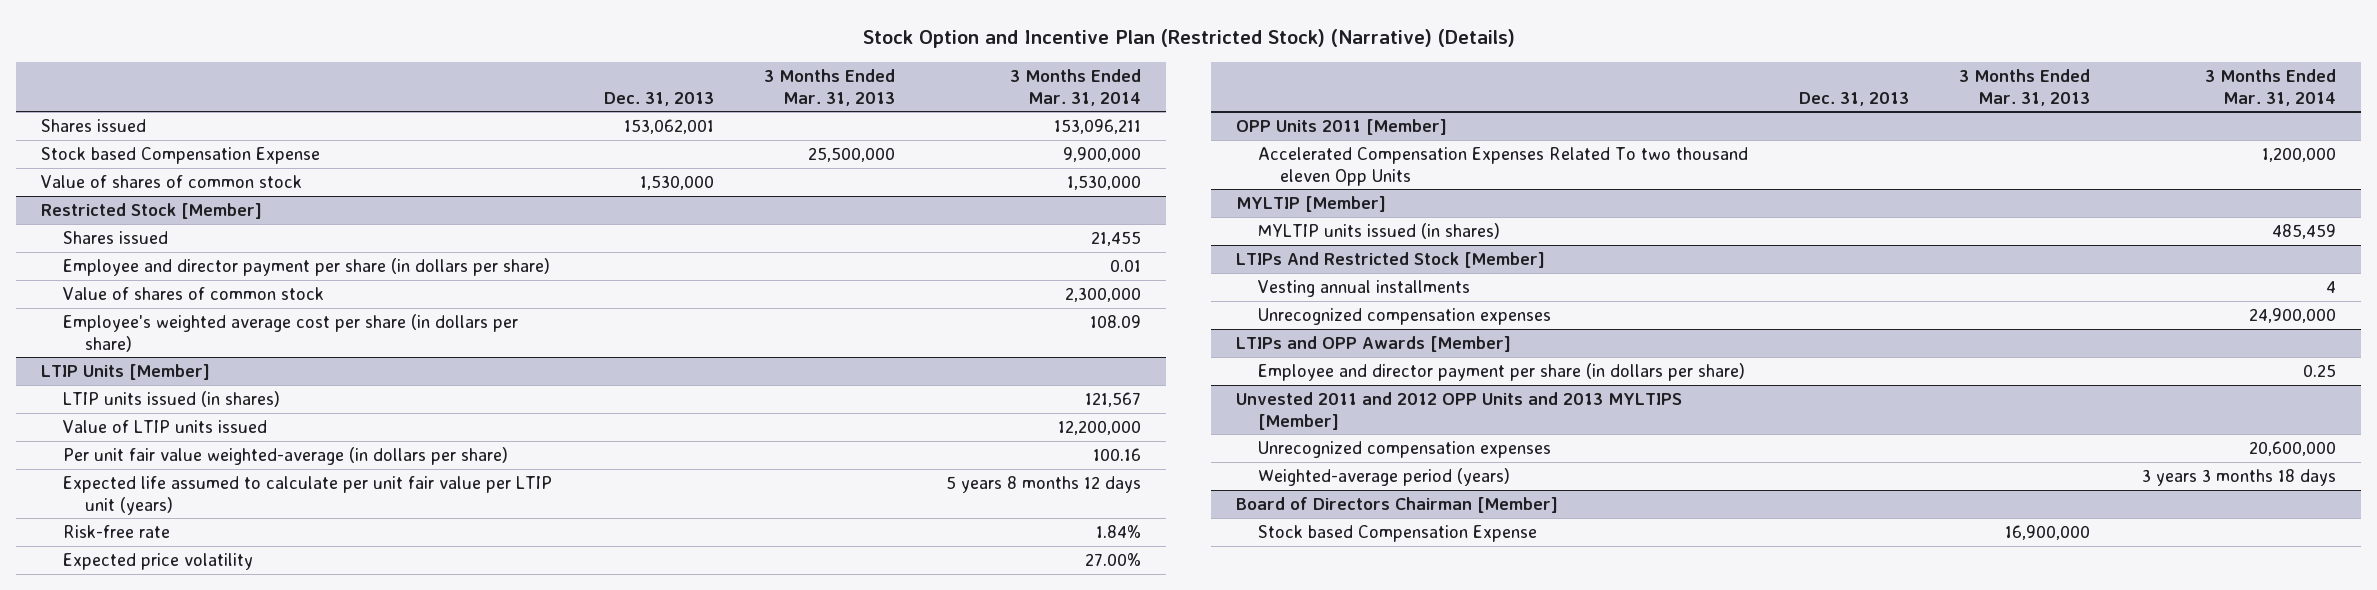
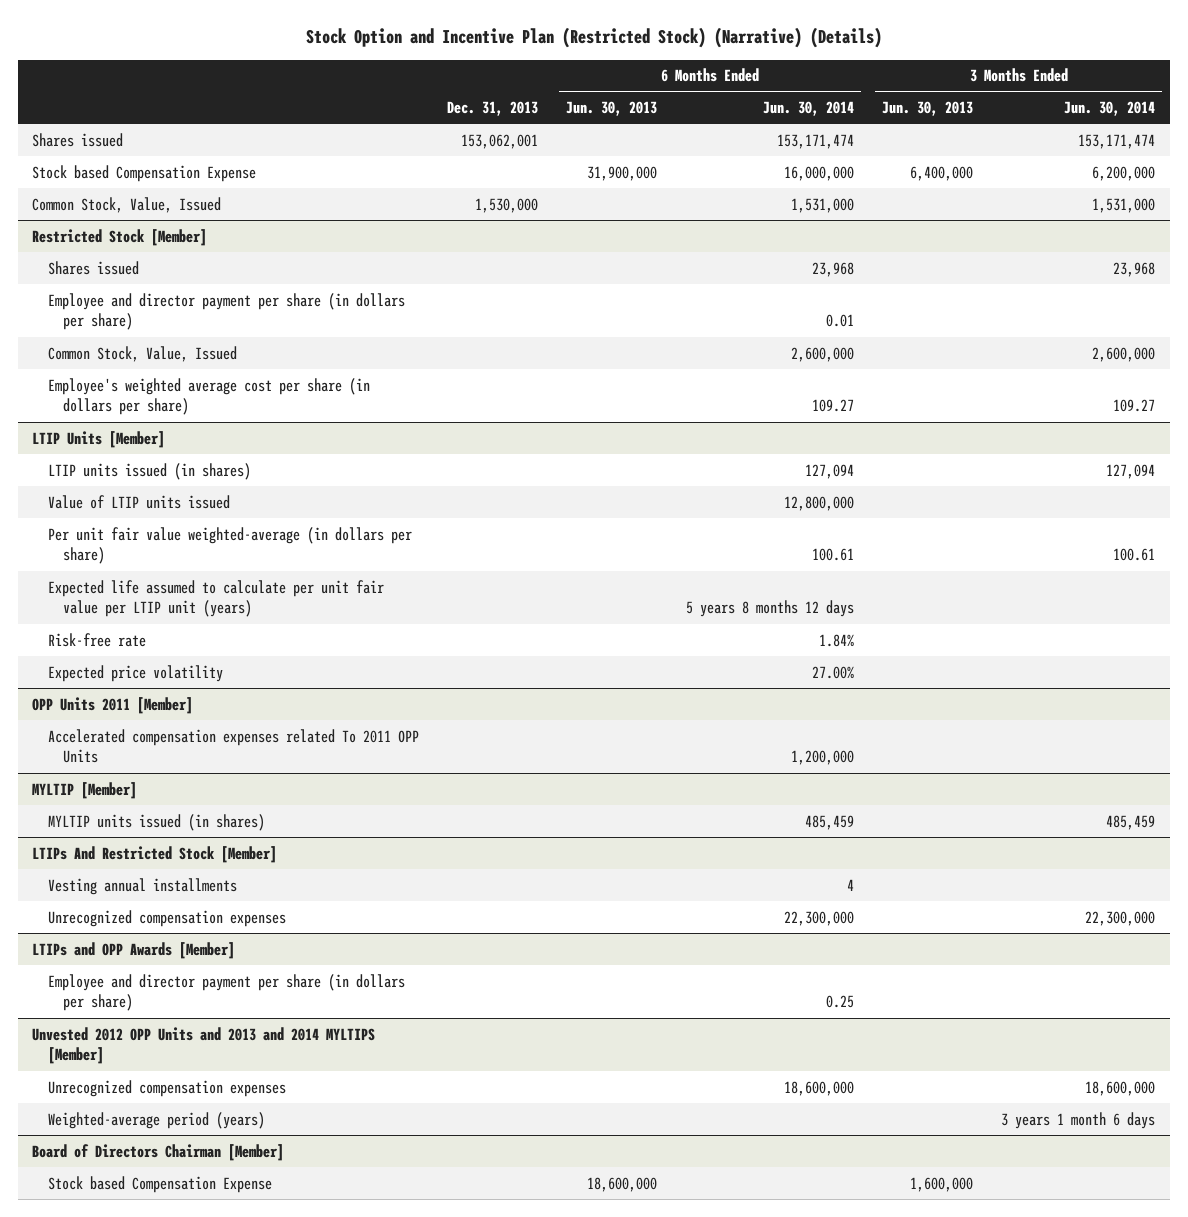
- | Dec. 31, 2013 | 3 Months Ended Mar. 31, 2013 | 3 Months Ended Mar. 31, 2014
+ | Dec. 31, 2013 | 6 Months Ended Jun. 30, 2013 | 6 Months Ended Jun. 30, 2014 | 3 Months Ended Jun. 30, 2013 | 3 Months Ended Jun. 30, 2014
- Value of shares of common stock | 1,530,000 | | 1,530,000
+ Common Stock, Value, Issued | 1,530,000 | | 1,531,000 | | 1,531,000
@ Restricted Stock [Member]
- Value of shares of common stock | | | 2,300,000
+ Common Stock, Value, Issued | | | 2,600,000 | | 2,600,000
@ OPP Units 2011 [Member]
- Accelerated Compensation Expenses Related To two thousand eleven Opp Units | | | 1,200,000
+ Accelerated compensation expenses related To 2011 OPP Units | | | 1,200,000 | |
- Unvested 2011 and 2012 OPP Units and 2013 MYLTIPS [Member]
+ Unvested 2012 OPP Units and 2013 and 2014 MYLTIPS [Member]

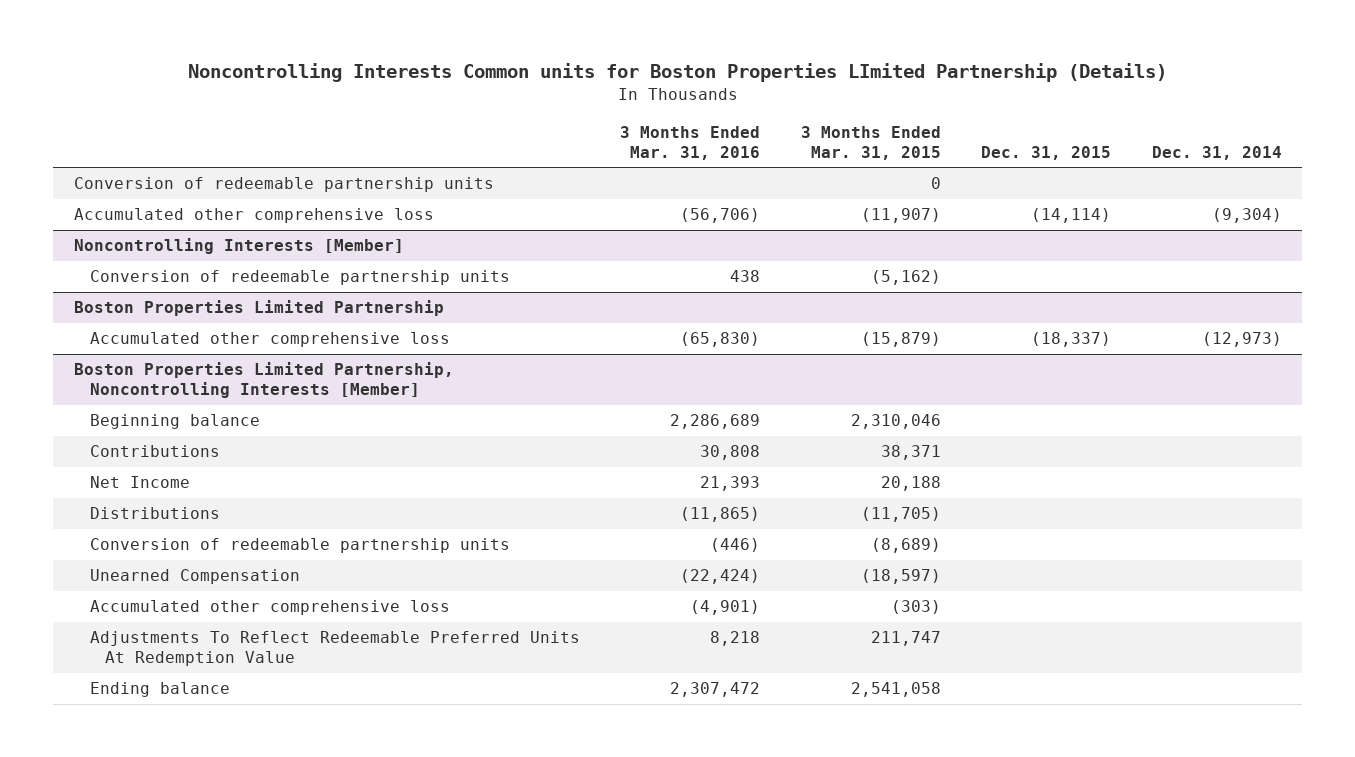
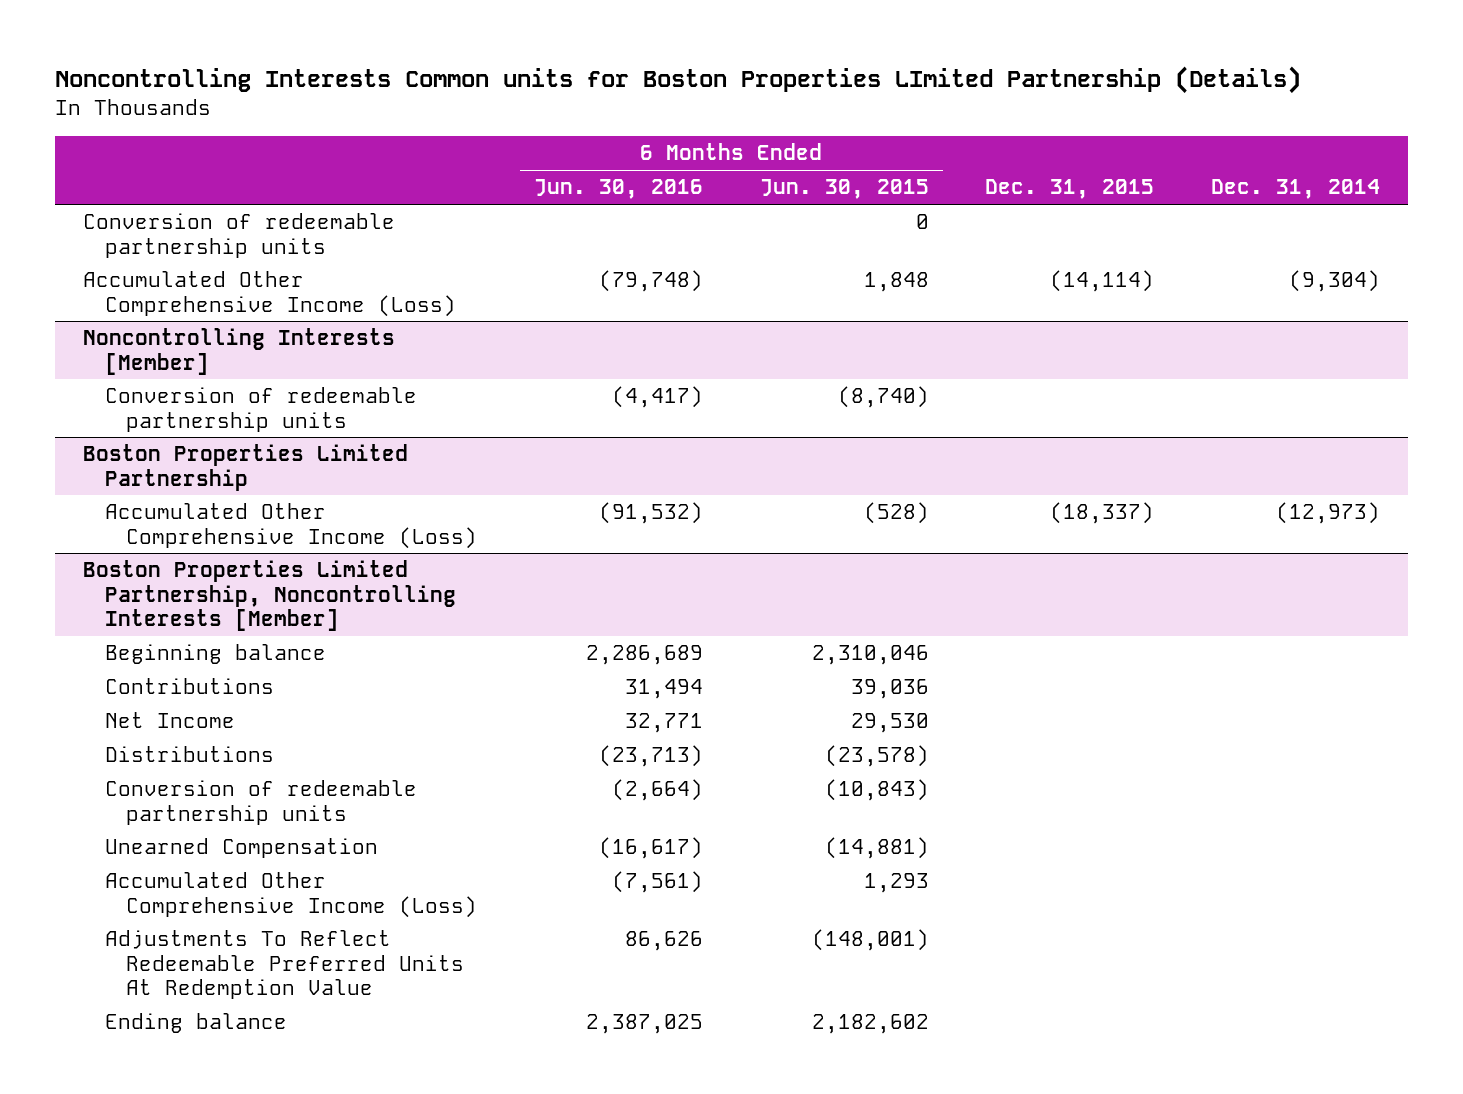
- | 3 Months Ended Mar. 31, 2016 | 3 Months Ended Mar. 31, 2015 | Dec. 31, 2015 | Dec. 31, 2014
+ | 6 Months Ended Jun. 30, 2016 | 6 Months Ended Jun. 30, 2015 | Dec. 31, 2015 | Dec. 31, 2014
- Accumulated other comprehensive loss | (56,706) | (11,907) | (14,114) | (9,304)
+ Accumulated Other Comprehensive Income (Loss) | (79,748) | 1,848 | (14,114) | (9,304)
@ Boston Properties Limited Partnership
- Accumulated other comprehensive loss | (65,830) | (15,879) | (18,337) | (12,973)
+ Accumulated Other Comprehensive Income (Loss) | (91,532) | (528) | (18,337) | (12,973)
@ Boston Properties Limited Partnership, Noncontrolling Interests [Member]
- Accumulated other comprehensive loss | (4,901) | (303) | |
+ Accumulated Other Comprehensive Income (Loss) | (7,561) | 1,293 | |

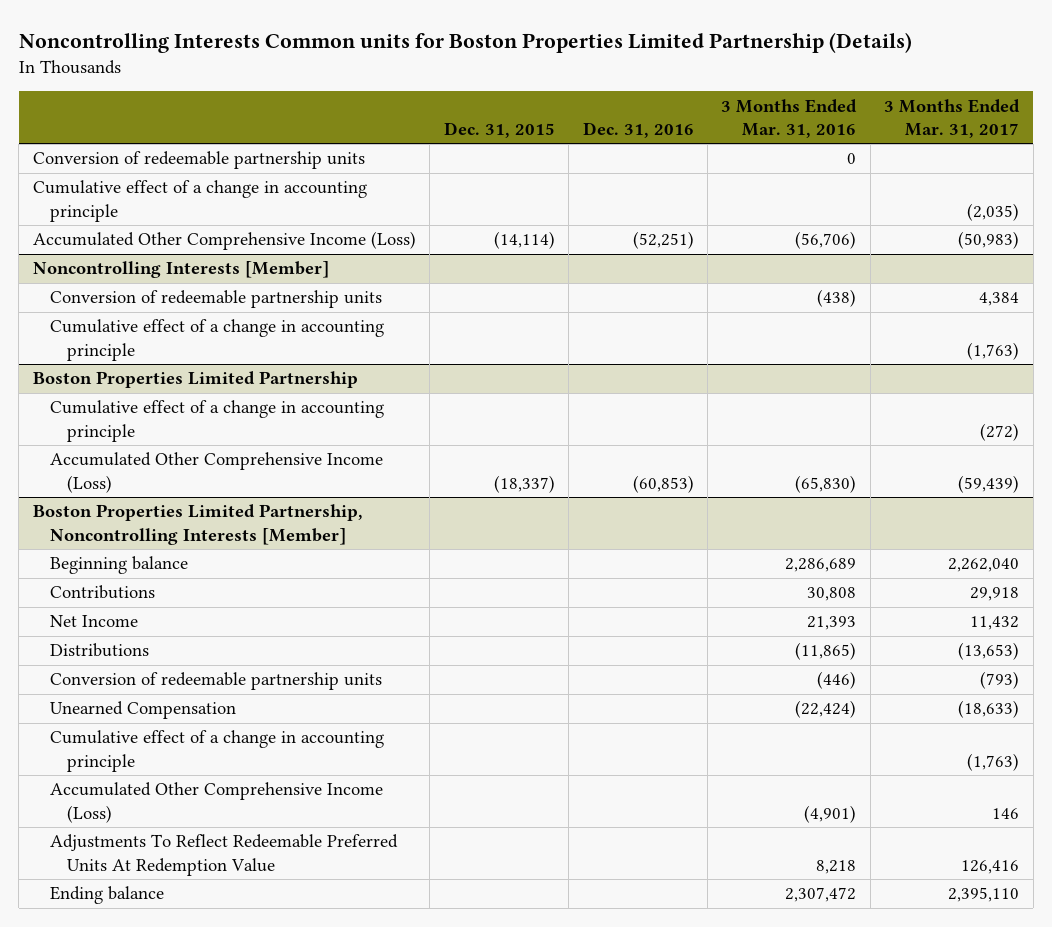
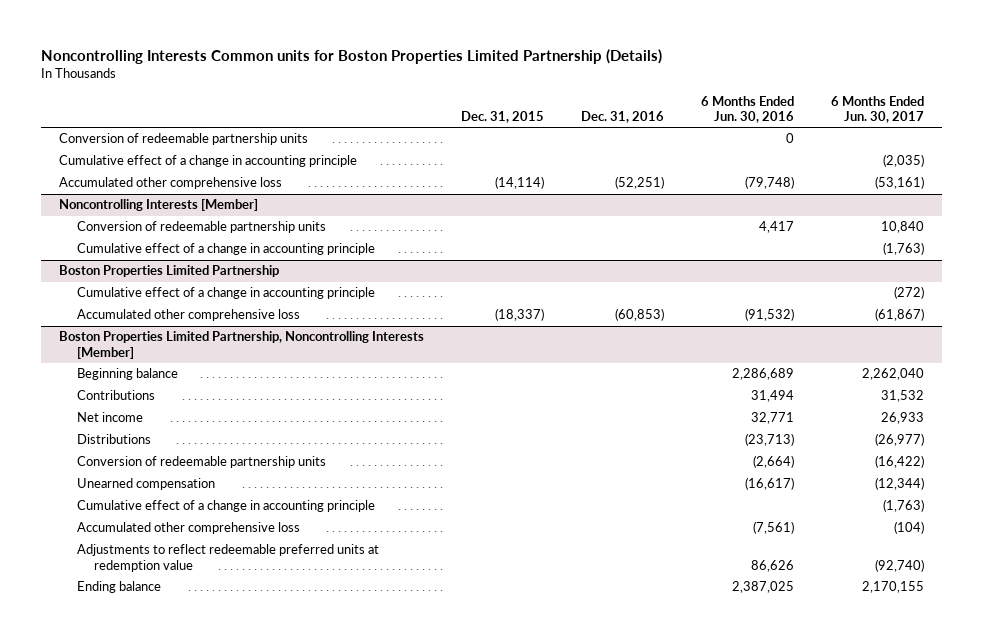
- | Dec. 31, 2015 | Dec. 31, 2016 | 3 Months Ended Mar. 31, 2016 | 3 Months Ended Mar. 31, 2017
+ | Dec. 31, 2015 | Dec. 31, 2016 | 6 Months Ended Jun. 30, 2016 | 6 Months Ended Jun. 30, 2017
- Accumulated Other Comprehensive Income (Loss) | (14,114) | (52,251) | (56,706) | (50,983)
+ Accumulated other comprehensive loss | (14,114) | (52,251) | (79,748) | (53,161)
@ Boston Properties Limited Partnership
- Accumulated Other Comprehensive Income (Loss) | (18,337) | (60,853) | (65,830) | (59,439)
+ Accumulated other comprehensive loss | (18,337) | (60,853) | (91,532) | (61,867)
@ Boston Properties Limited Partnership, Noncontrolling Interests [Member]
- Net Income | | | 21,393 | 11,432
+ Net income | | | 32,771 | 26,933
- Unearned Compensation | | | (22,424) | (18,633)
+ Unearned compensation | | | (16,617) | (12,344)
- Accumulated Other Comprehensive Income (Loss) | | | (4,901) | 146
- Adjustments To Reflect Redeemable Preferred Units At Redemption Value | | | 8,218 | 126,416
+ Accumulated other comprehensive loss | | | (7,561) | (104)
+ Adjustments to reflect redeemable preferred units at redemption value | | | 86,626 | (92,740)

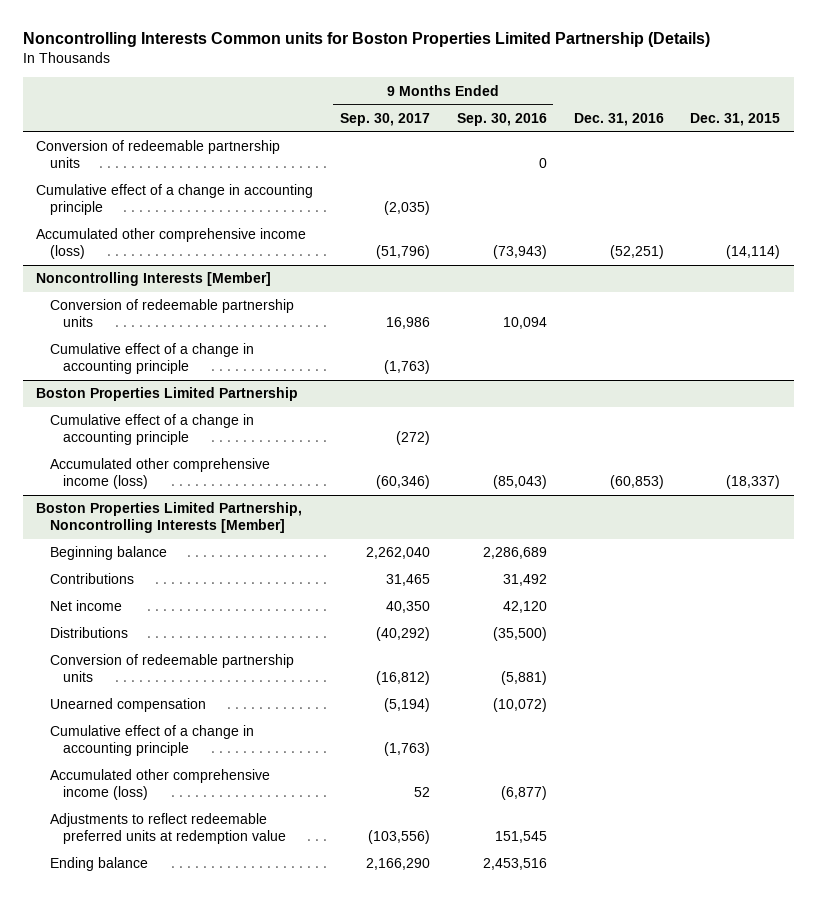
- | Dec. 31, 2015 | Dec. 31, 2016 | 6 Months Ended Jun. 30, 2016 | 6 Months Ended Jun. 30, 2017
+ | 9 Months Ended Sep. 30, 2017 | 9 Months Ended Sep. 30, 2016 | Dec. 31, 2016 | Dec. 31, 2015
- Accumulated other comprehensive loss | (14,114) | (52,251) | (79,748) | (53,161)
+ Accumulated other comprehensive income (loss) | (51,796) | (73,943) | (52,251) | (14,114)
@ Boston Properties Limited Partnership
- Accumulated other comprehensive loss | (18,337) | (60,853) | (91,532) | (61,867)
+ Accumulated other comprehensive income (loss) | (60,346) | (85,043) | (60,853) | (18,337)
@ Boston Properties Limited Partnership, Noncontrolling Interests [Member]
- Accumulated other comprehensive loss | | | (7,561) | (104)
+ Accumulated other comprehensive income (loss) | 52 | (6,877) | |

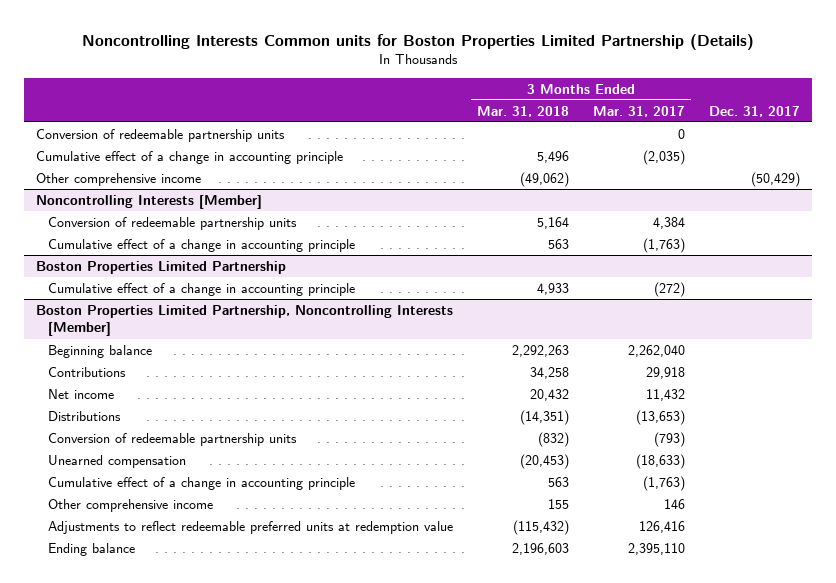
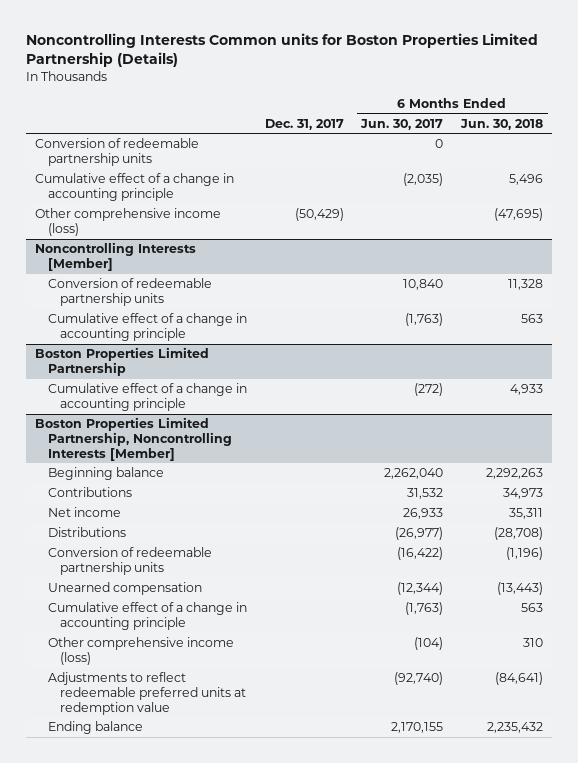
- | 3 Months Ended Mar. 31, 2018 | 3 Months Ended Mar. 31, 2017 | Dec. 31, 2017
+ | Dec. 31, 2017 | 6 Months Ended Jun. 30, 2017 | 6 Months Ended Jun. 30, 2018
- Other comprehensive income | (49,062) | | (50,429)
+ Other comprehensive income (loss) | (50,429) | | (47,695)
@ Boston Properties Limited Partnership, Noncontrolling Interests [Member]
- Other comprehensive income | 155 | 146 |
+ Other comprehensive income (loss) | | (104) | 310

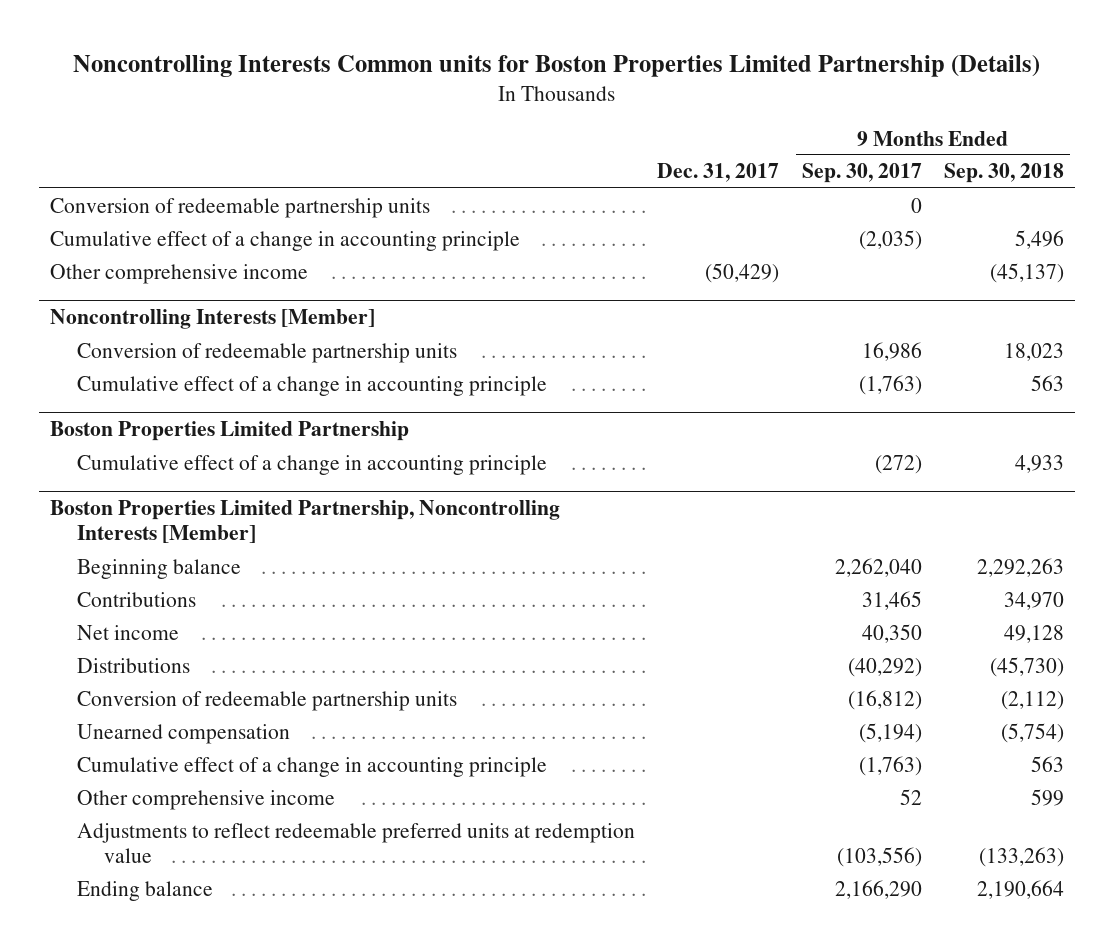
- | Dec. 31, 2017 | 6 Months Ended Jun. 30, 2017 | 6 Months Ended Jun. 30, 2018
+ | Dec. 31, 2017 | 9 Months Ended Sep. 30, 2017 | 9 Months Ended Sep. 30, 2018
- Other comprehensive income (loss) | (50,429) | | (47,695)
+ Other comprehensive income | (50,429) | | (45,137)
@ Boston Properties Limited Partnership, Noncontrolling Interests [Member]
- Other comprehensive income (loss) | | (104) | 310
+ Other comprehensive income | | 52 | 599

